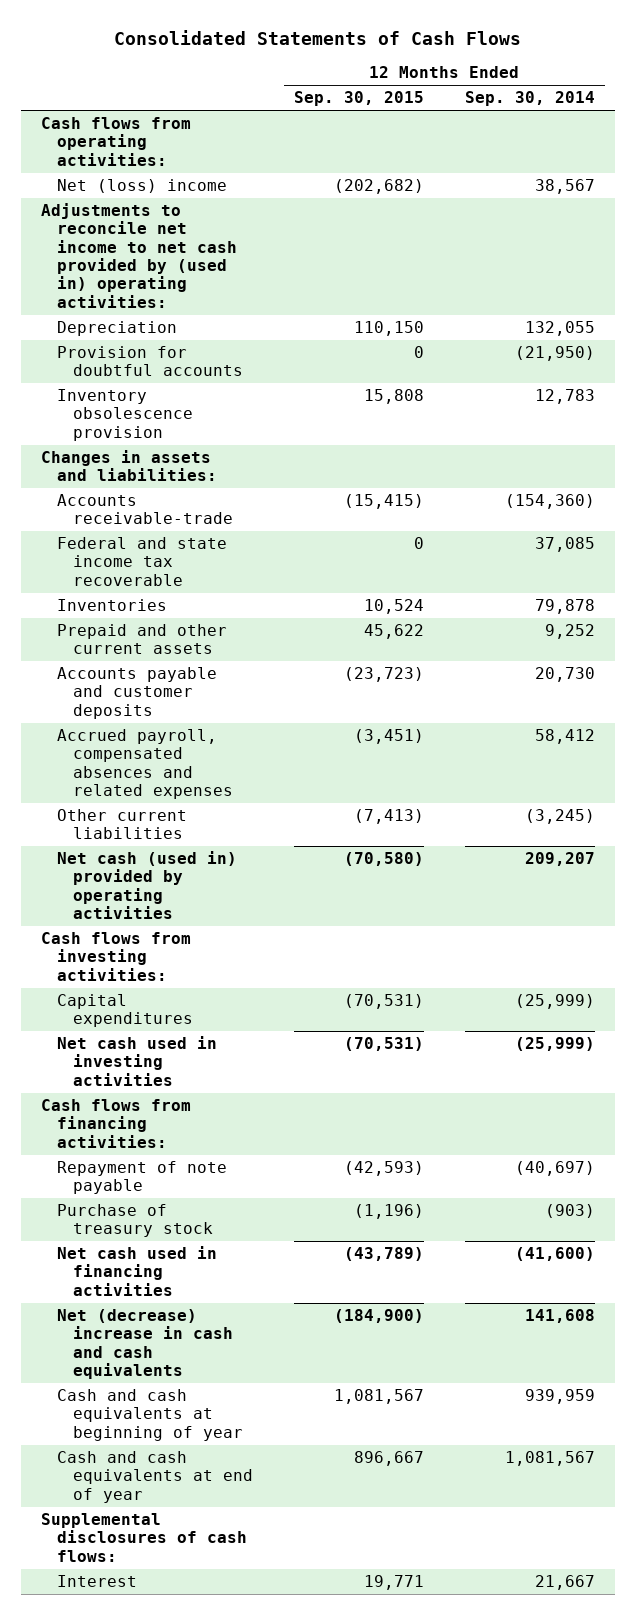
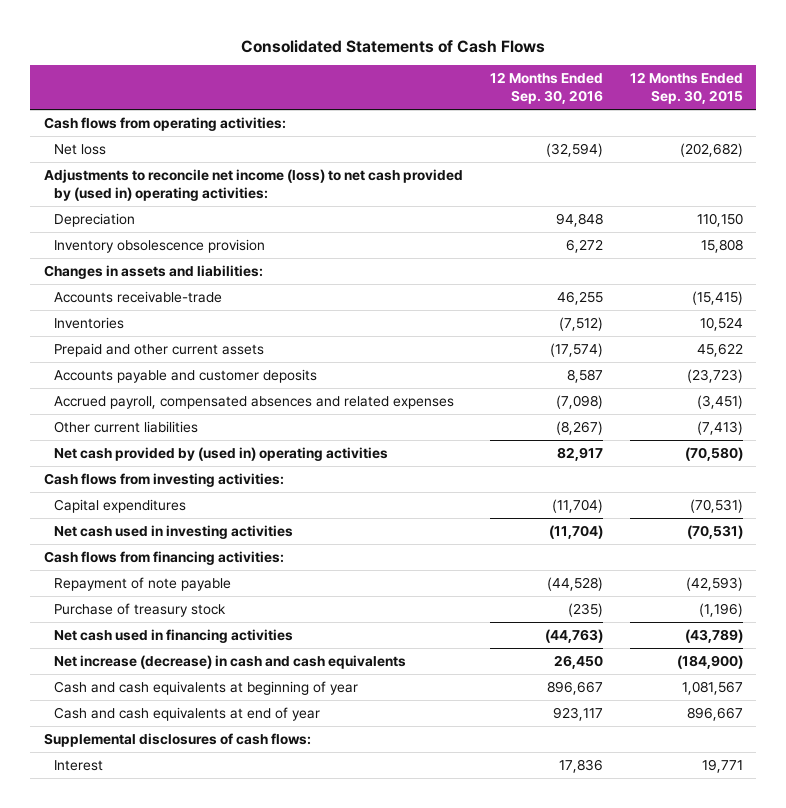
- | 12 Months Ended Sep. 30, 2015 | 12 Months Ended Sep. 30, 2014
+ | 12 Months Ended Sep. 30, 2016 | 12 Months Ended Sep. 30, 2015
- Net (loss) income | (202,682) | 38,567
- Adjustments to reconcile net income to net cash provided by (used in) operating activities:
+ Net loss | (32,594) | (202,682)
+ Adjustments to reconcile net income (loss) to net cash provided by (used in) operating activities:
- Provision for doubtful accounts | 0 | (21,950)
- Federal and state income tax recoverable | 0 | 37,085
- Net cash (used in) provided by operating activities | (70,580) | 209,207
+ Net cash provided by (used in) operating activities | 82,917 | (70,580)
- Net (decrease) increase in cash and cash equivalents | (184,900) | 141,608
+ Net increase (decrease) in cash and cash equivalents | 26,450 | (184,900)

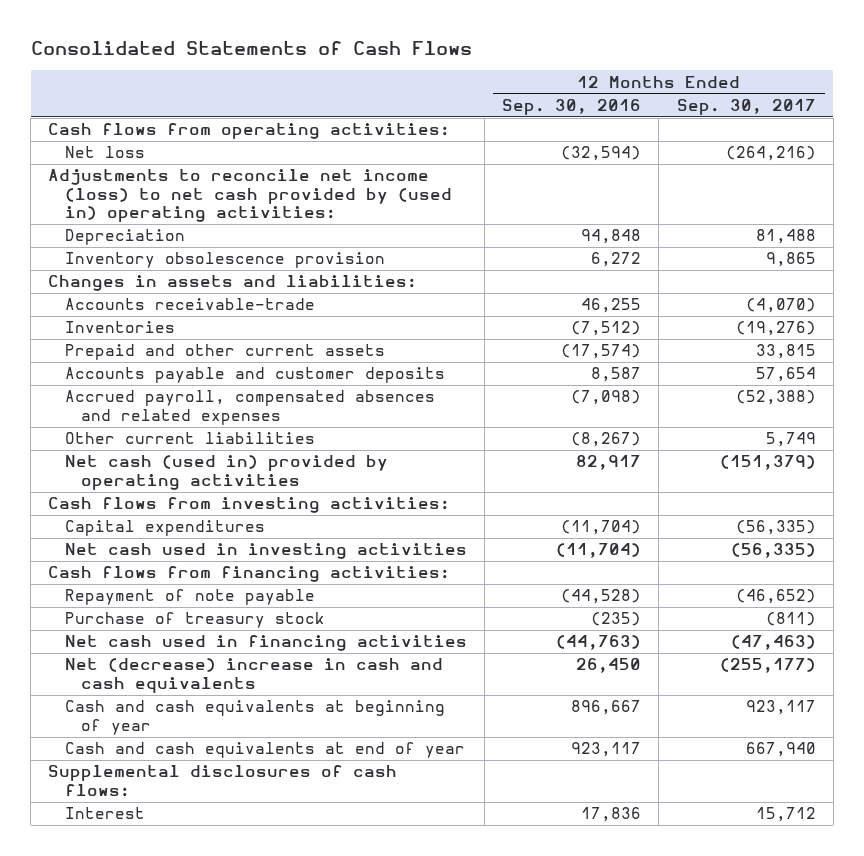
- | 12 Months Ended Sep. 30, 2016 | 12 Months Ended Sep. 30, 2015
+ | 12 Months Ended Sep. 30, 2016 | 12 Months Ended Sep. 30, 2017
- Net cash provided by (used in) operating activities | 82,917 | (70,580)
+ Net cash (used in) provided by operating activities | 82,917 | (151,379)
- Net increase (decrease) in cash and cash equivalents | 26,450 | (184,900)
+ Net (decrease) increase in cash and cash equivalents | 26,450 | (255,177)

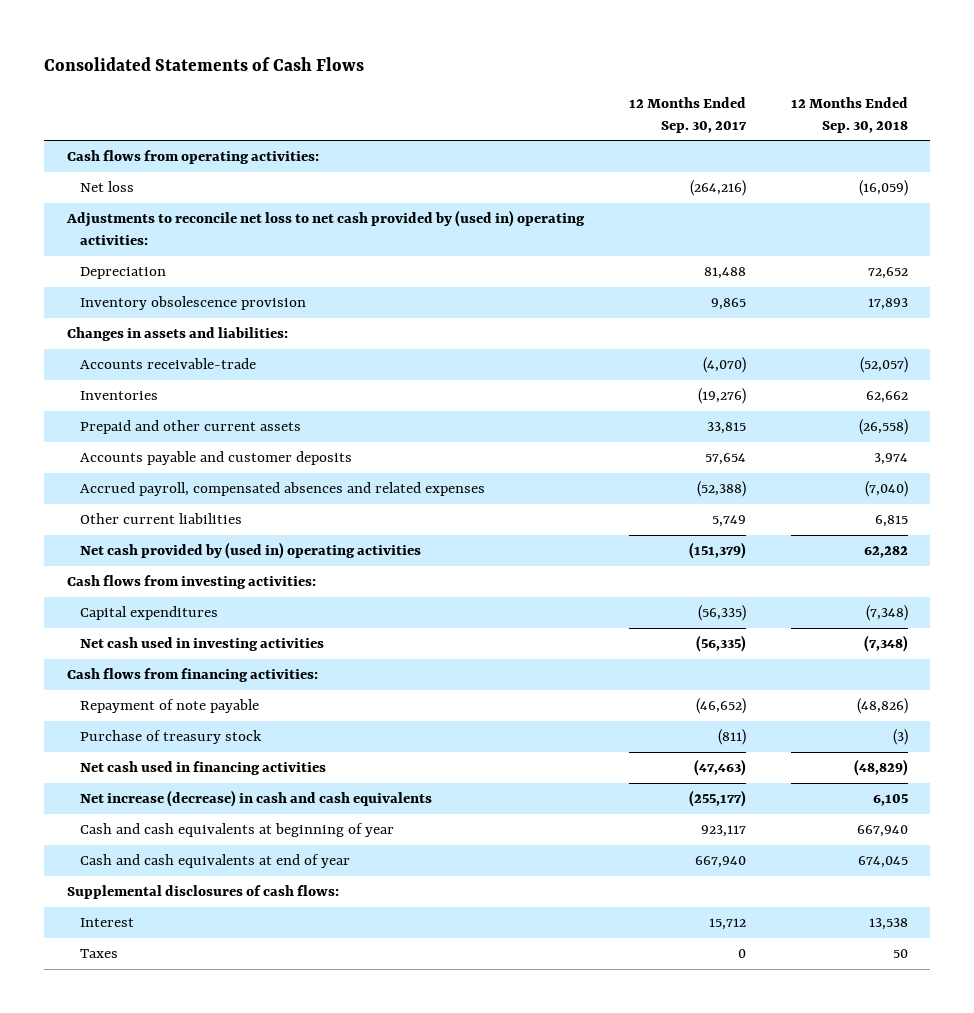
- | 12 Months Ended Sep. 30, 2016 | 12 Months Ended Sep. 30, 2017
+ | 12 Months Ended Sep. 30, 2017 | 12 Months Ended Sep. 30, 2018
- Adjustments to reconcile net income (loss) to net cash provided by (used in) operating activities:
+ Adjustments to reconcile net loss to net cash provided by (used in) operating activities:
- Net cash (used in) provided by operating activities | 82,917 | (151,379)
+ Net cash provided by (used in) operating activities | (151,379) | 62,282
- Net (decrease) increase in cash and cash equivalents | 26,450 | (255,177)
+ Net increase (decrease) in cash and cash equivalents | (255,177) | 6,105
+ Taxes | 0 | 50

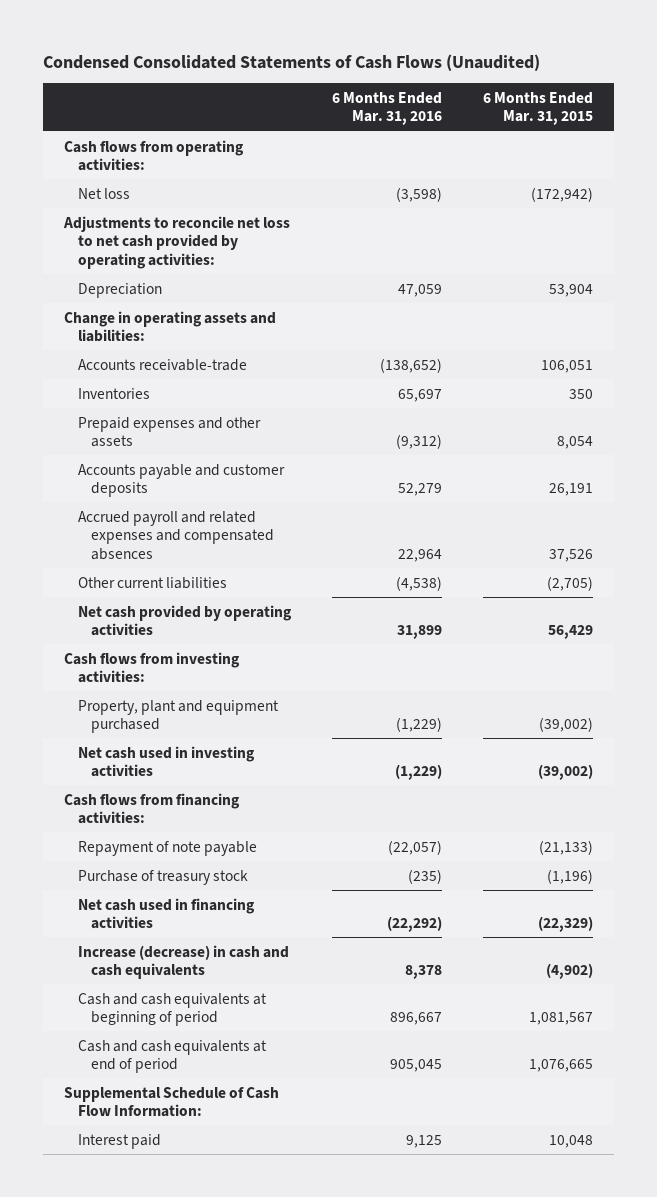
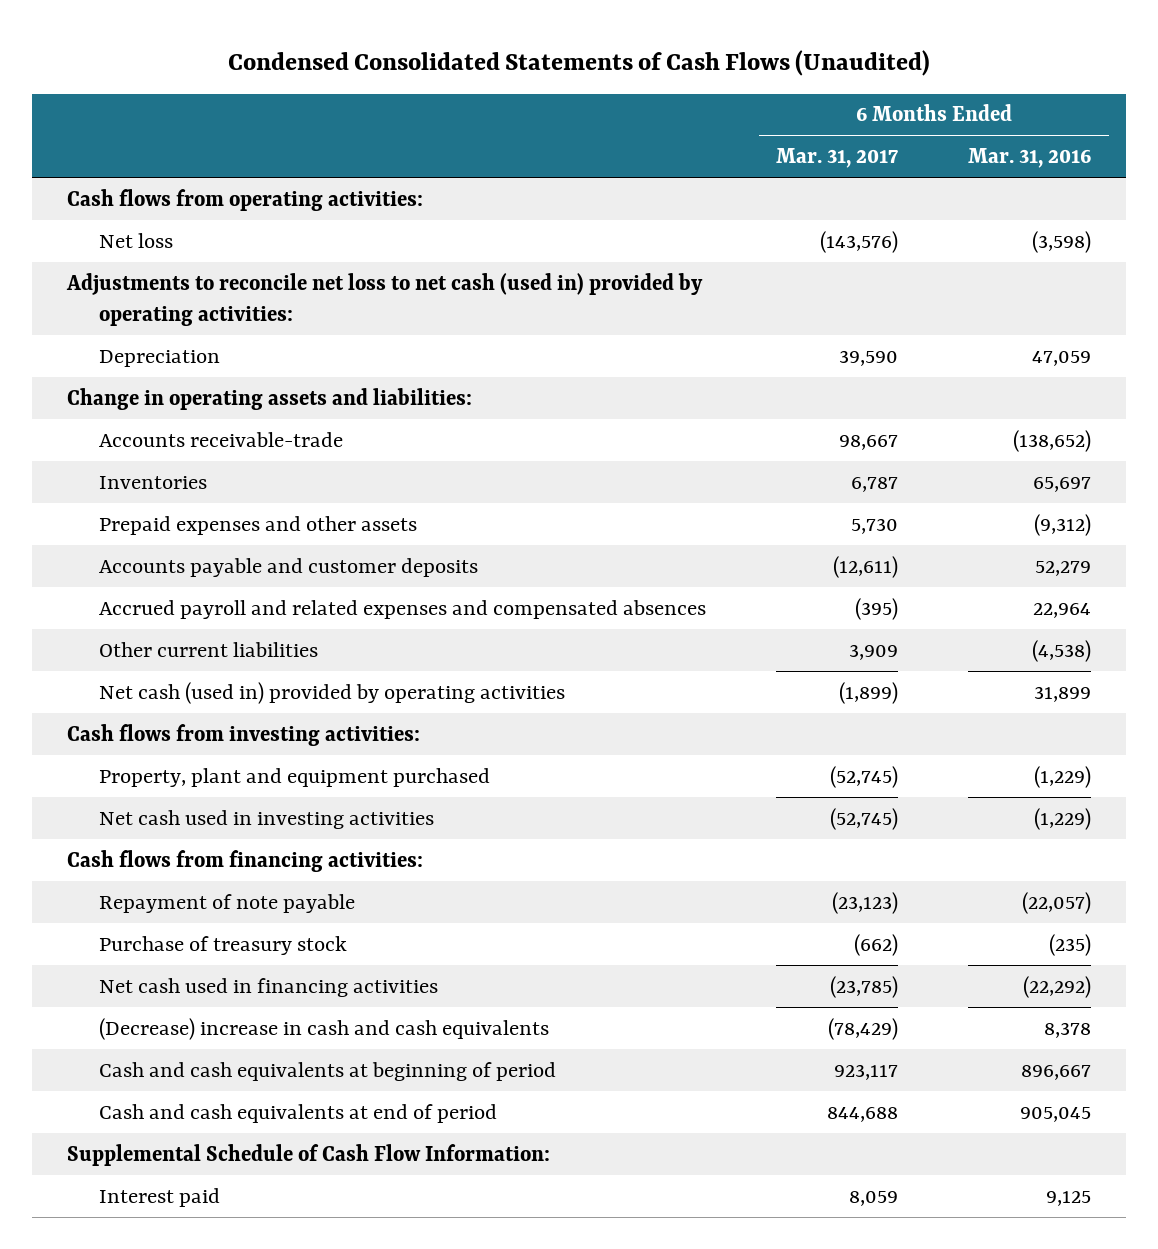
- | 6 Months Ended Mar. 31, 2016 | 6 Months Ended Mar. 31, 2015
+ | 6 Months Ended Mar. 31, 2017 | 6 Months Ended Mar. 31, 2016
- Adjustments to reconcile net loss to net cash provided by operating activities:
+ Adjustments to reconcile net loss to net cash (used in) provided by operating activities:
- Net cash provided by operating activities | 31,899 | 56,429
+ Net cash (used in) provided by operating activities | (1,899) | 31,899
- Increase (decrease) in cash and cash equivalents | 8,378 | (4,902)
+ (Decrease) increase in cash and cash equivalents | (78,429) | 8,378

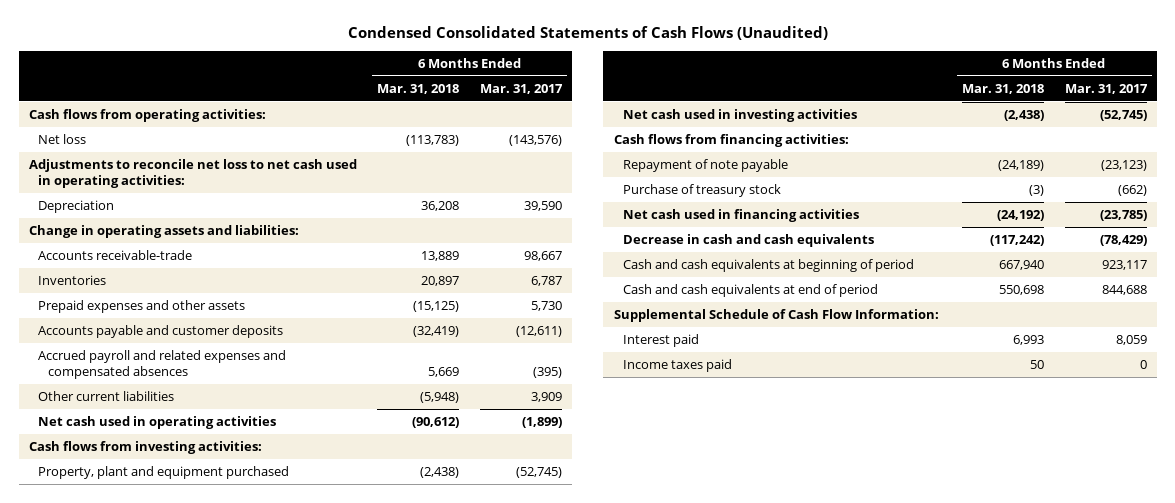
- | 6 Months Ended Mar. 31, 2017 | 6 Months Ended Mar. 31, 2016
+ | 6 Months Ended Mar. 31, 2018 | 6 Months Ended Mar. 31, 2017
- Adjustments to reconcile net loss to net cash (used in) provided by operating activities:
+ Adjustments to reconcile net loss to net cash used in operating activities:
- Net cash (used in) provided by operating activities | (1,899) | 31,899
+ Net cash used in operating activities | (90,612) | (1,899)
- (Decrease) increase in cash and cash equivalents | (78,429) | 8,378
+ Decrease in cash and cash equivalents | (117,242) | (78,429)
+ Income taxes paid | 50 | 0

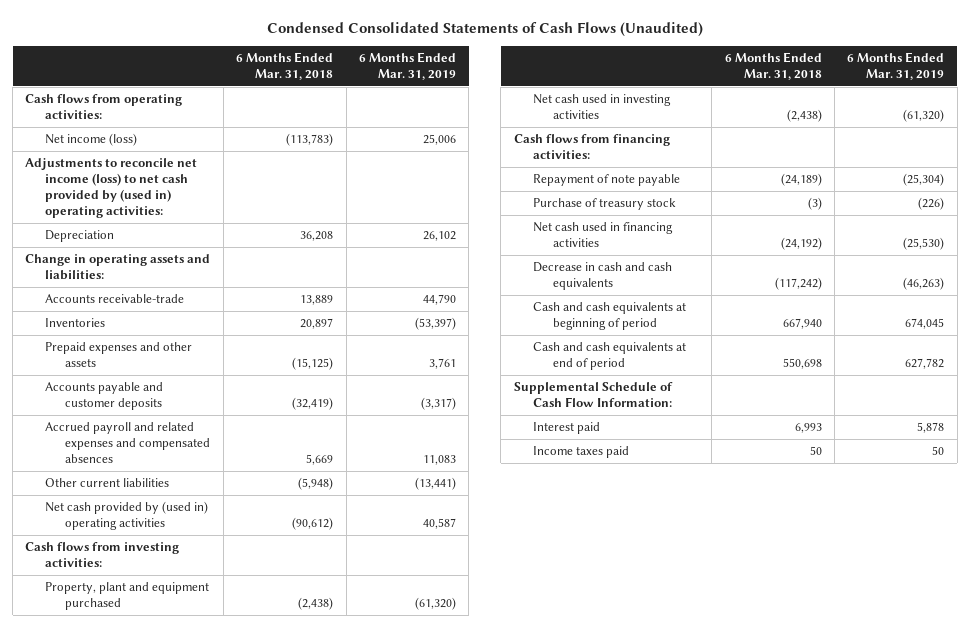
- | 6 Months Ended Mar. 31, 2018 | 6 Months Ended Mar. 31, 2017
+ | 6 Months Ended Mar. 31, 2018 | 6 Months Ended Mar. 31, 2019
- Net loss | (113,783) | (143,576)
- Adjustments to reconcile net loss to net cash used in operating activities:
+ Net income (loss) | (113,783) | 25,006
+ Adjustments to reconcile net income (loss) to net cash provided by (used in) operating activities:
- Net cash used in operating activities | (90,612) | (1,899)
+ Net cash provided by (used in) operating activities | (90,612) | 40,587

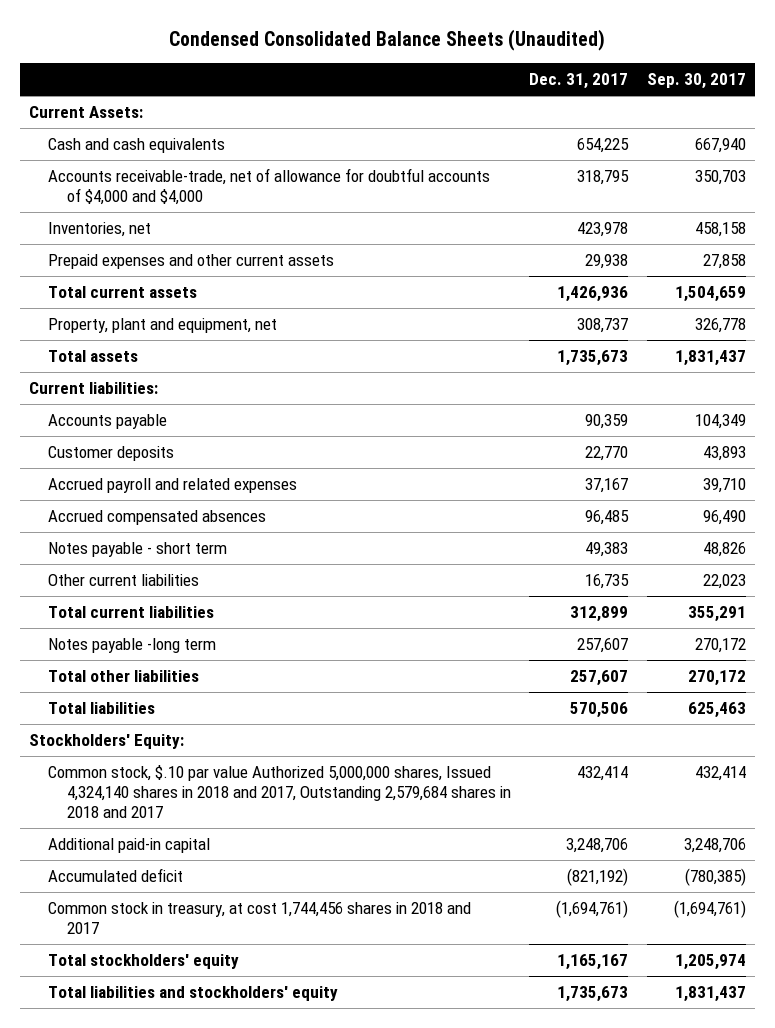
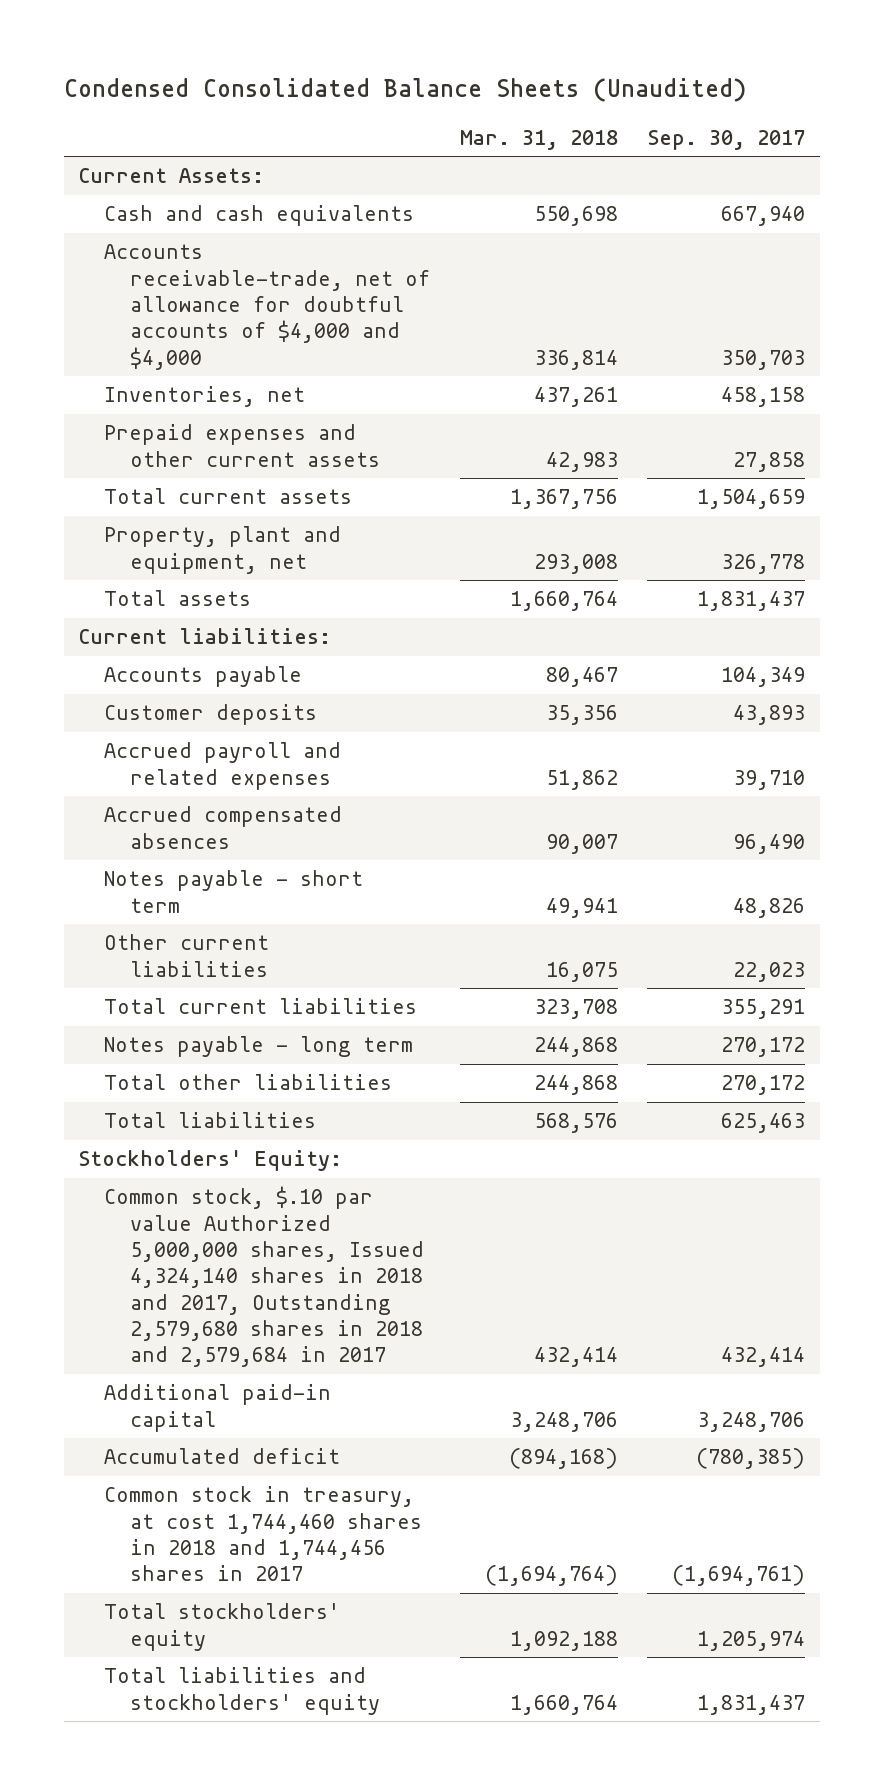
- | Dec. 31, 2017 | Sep. 30, 2017
+ | Mar. 31, 2018 | Sep. 30, 2017
- Notes payable -long term | 257,607 | 270,172
+ Notes payable - long term | 244,868 | 270,172
- Common stock, $.10 par value Authorized 5,000,000 shares, Issued 4,324,140 shares in 2018 and 2017, Outstanding 2,579,684 shares in 2018 and 2017 | 432,414 | 432,414
+ Common stock, $.10 par value Authorized 5,000,000 shares, Issued 4,324,140 shares in 2018 and 2017, Outstanding 2,579,680 shares in 2018 and 2,579,684 in 2017 | 432,414 | 432,414
- Common stock in treasury, at cost 1,744,456 shares in 2018 and 2017 | (1,694,761) | (1,694,761)
+ Common stock in treasury, at cost 1,744,460 shares in 2018 and 1,744,456 shares in 2017 | (1,694,764) | (1,694,761)

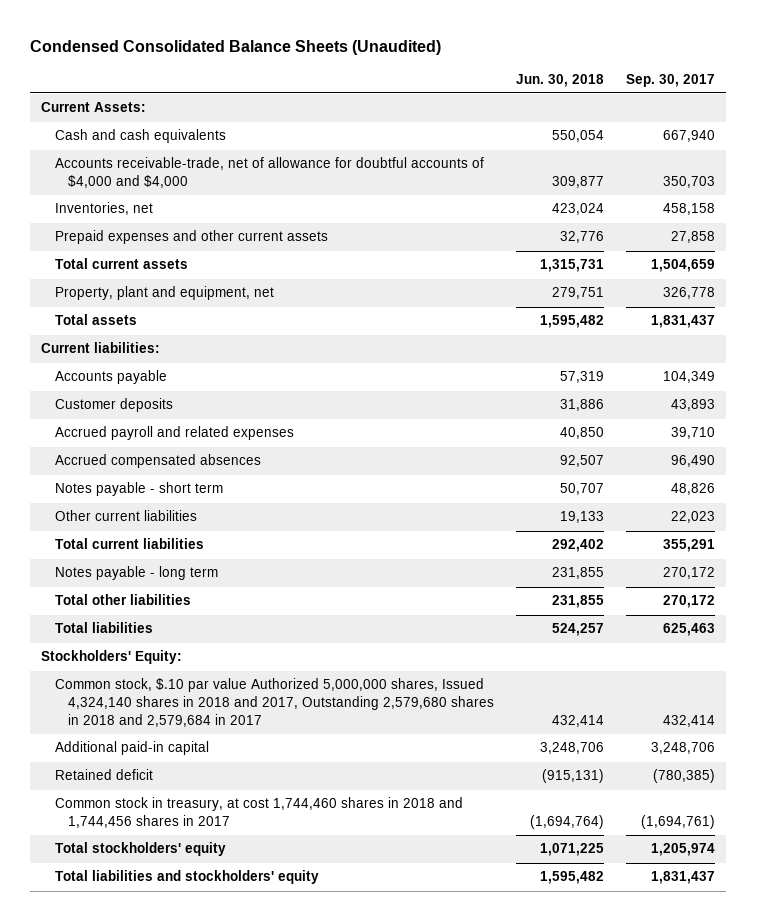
- | Mar. 31, 2018 | Sep. 30, 2017
+ | Jun. 30, 2018 | Sep. 30, 2017
- Accumulated deficit | (894,168) | (780,385)
+ Retained deficit | (915,131) | (780,385)

